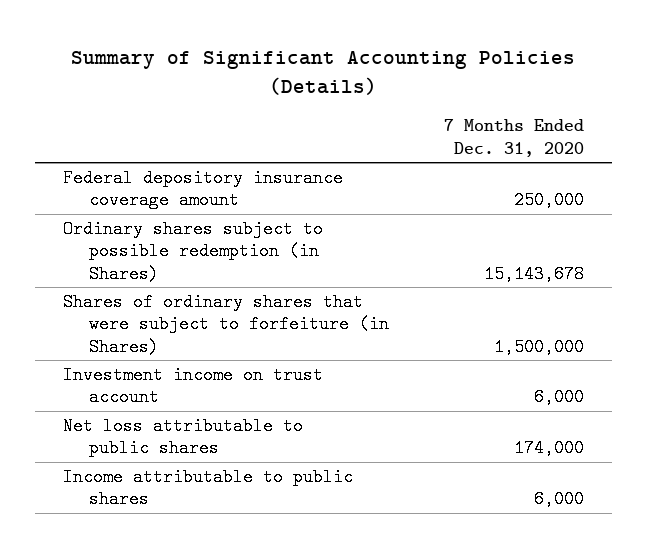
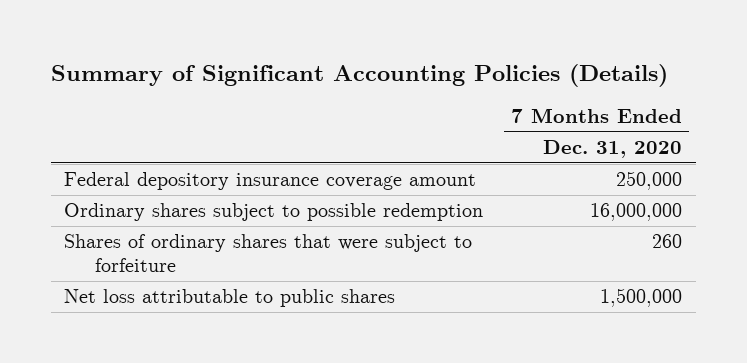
- Ordinary shares subject to possible redemption (in Shares) | 15,143,678
- Shares of ordinary shares that were subject to forfeiture (in Shares) | 1,500,000
- Investment income on trust account | 6,000
- Net loss attributable to public shares | 174,000
- Income attributable to public shares | 6,000
+ Ordinary shares subject to possible redemption | 16,000,000
+ Shares of ordinary shares that were subject to forfeiture | 260
+ Net loss attributable to public shares | 1,500,000

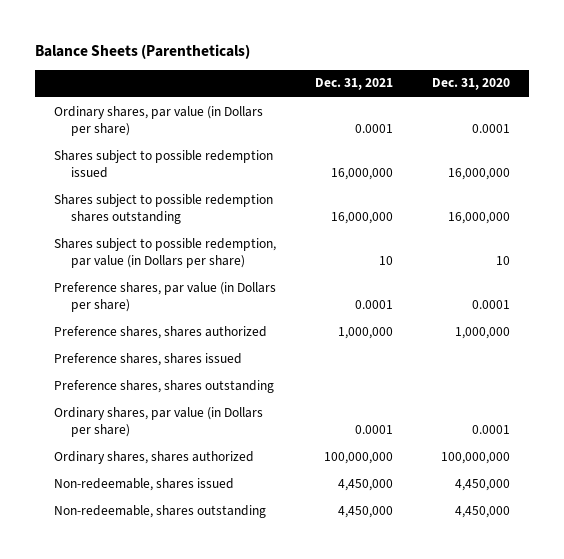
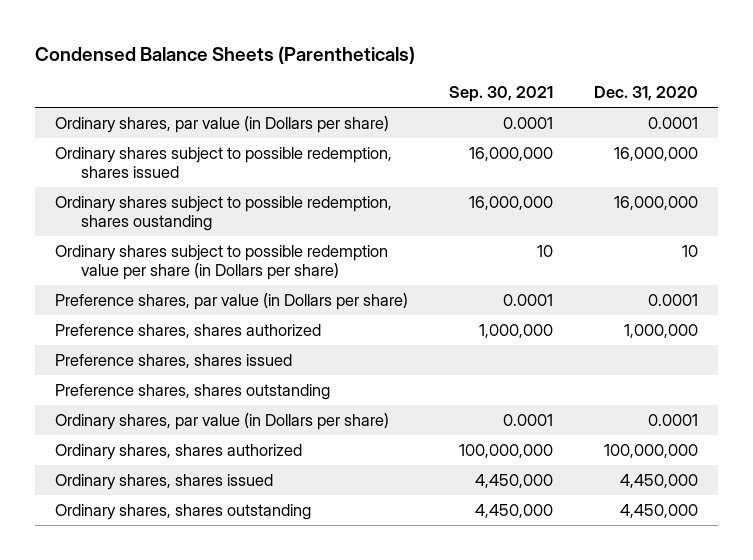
- Balance Sheets (Parentheticals)
+ Condensed Balance Sheets (Parentheticals)
- | Dec. 31, 2021 | Dec. 31, 2020
+ | Sep. 30, 2021 | Dec. 31, 2020
- Shares subject to possible redemption issued | 16,000,000 | 16,000,000
- Shares subject to possible redemption shares outstanding | 16,000,000 | 16,000,000
- Shares subject to possible redemption, par value (in Dollars per share) | 10 | 10
+ Ordinary shares subject to possible redemption, shares issued | 16,000,000 | 16,000,000
+ Ordinary shares subject to possible redemption, shares oustanding | 16,000,000 | 16,000,000
+ Ordinary shares subject to possible redemption value per share (in Dollars per share) | 10 | 10
- Non-redeemable, shares issued | 4,450,000 | 4,450,000
- Non-redeemable, shares outstanding | 4,450,000 | 4,450,000
+ Ordinary shares, shares issued | 4,450,000 | 4,450,000
+ Ordinary shares, shares outstanding | 4,450,000 | 4,450,000

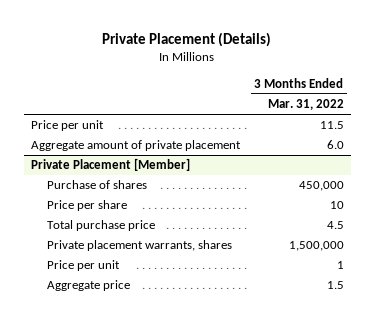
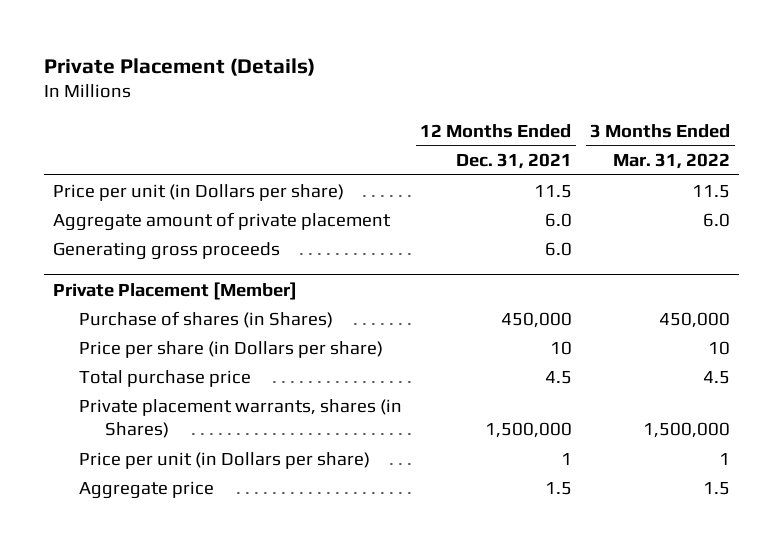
- | 3 Months Ended Mar. 31, 2022
+ | 12 Months Ended Dec. 31, 2021 | 3 Months Ended Mar. 31, 2022
- Price per unit | 11.5
+ Price per unit (in Dollars per share) | 11.5 | 11.5
+ Generating gross proceeds | 6.0 |
@ Private Placement [Member]
- Purchase of shares | 450,000
- Price per share | 10
+ Purchase of shares (in Shares) | 450,000 | 450,000
+ Price per share (in Dollars per share) | 10 | 10
- Private placement warrants, shares | 1,500,000
- Price per unit | 1
+ Private placement warrants, shares (in Shares) | 1,500,000 | 1,500,000
+ Price per unit (in Dollars per share) | 1 | 1

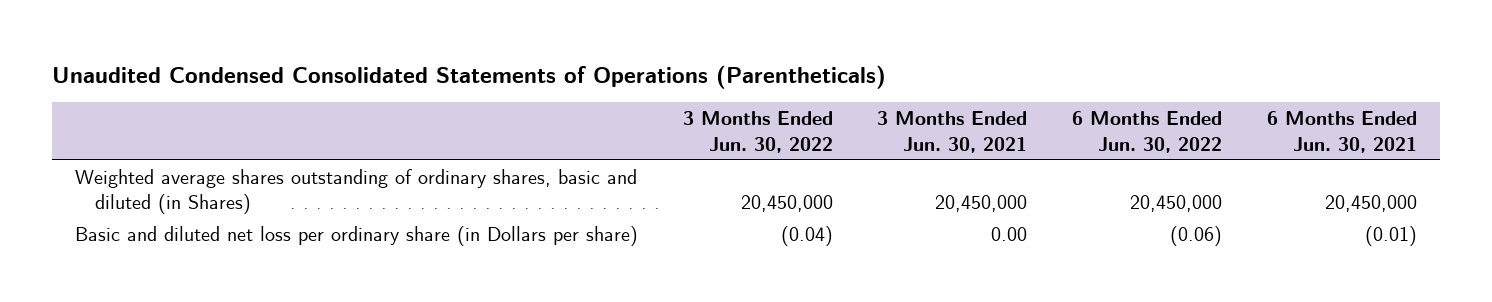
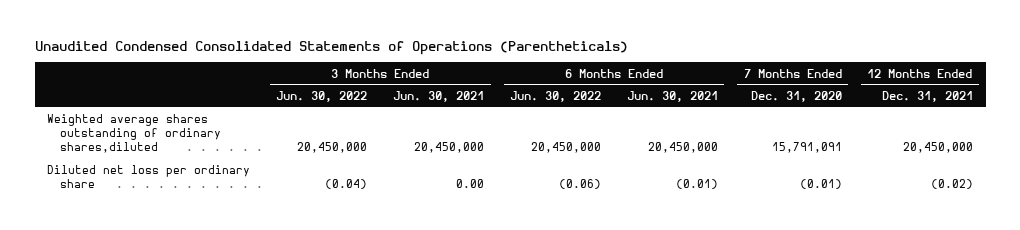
- | 3 Months Ended Jun. 30, 2022 | 3 Months Ended Jun. 30, 2021 | 6 Months Ended Jun. 30, 2022 | 6 Months Ended Jun. 30, 2021
+ | 3 Months Ended Jun. 30, 2022 | 3 Months Ended Jun. 30, 2021 | 6 Months Ended Jun. 30, 2022 | 6 Months Ended Jun. 30, 2021 | 7 Months Ended Dec. 31, 2020 | 12 Months Ended Dec. 31, 2021
- Weighted average shares outstanding of ordinary shares, basic and diluted (in Shares) | 20,450,000 | 20,450,000 | 20,450,000 | 20,450,000
- Basic and diluted net loss per ordinary share (in Dollars per share) | (0.04) | 0.00 | (0.06) | (0.01)
+ Weighted average shares outstanding of ordinary shares,diluted | 20,450,000 | 20,450,000 | 20,450,000 | 20,450,000 | 15,791,091 | 20,450,000
+ Diluted net loss per ordinary share | (0.04) | 0.00 | (0.06) | (0.01) | (0.01) | (0.02)

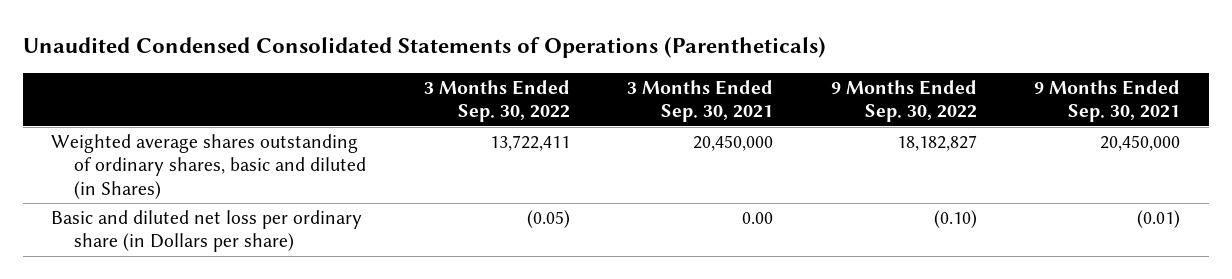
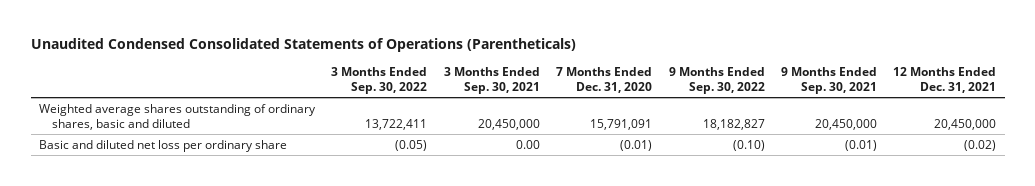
- | 3 Months Ended Sep. 30, 2022 | 3 Months Ended Sep. 30, 2021 | 9 Months Ended Sep. 30, 2022 | 9 Months Ended Sep. 30, 2021
+ | 3 Months Ended Sep. 30, 2022 | 3 Months Ended Sep. 30, 2021 | 7 Months Ended Dec. 31, 2020 | 9 Months Ended Sep. 30, 2022 | 9 Months Ended Sep. 30, 2021 | 12 Months Ended Dec. 31, 2021
- Weighted average shares outstanding of ordinary shares, basic and diluted (in Shares) | 13,722,411 | 20,450,000 | 18,182,827 | 20,450,000
- Basic and diluted net loss per ordinary share (in Dollars per share) | (0.05) | 0.00 | (0.10) | (0.01)
+ Weighted average shares outstanding of ordinary shares, basic and diluted | 13,722,411 | 20,450,000 | 15,791,091 | 18,182,827 | 20,450,000 | 20,450,000
+ Basic and diluted net loss per ordinary share | (0.05) | 0.00 | (0.01) | (0.10) | (0.01) | (0.02)

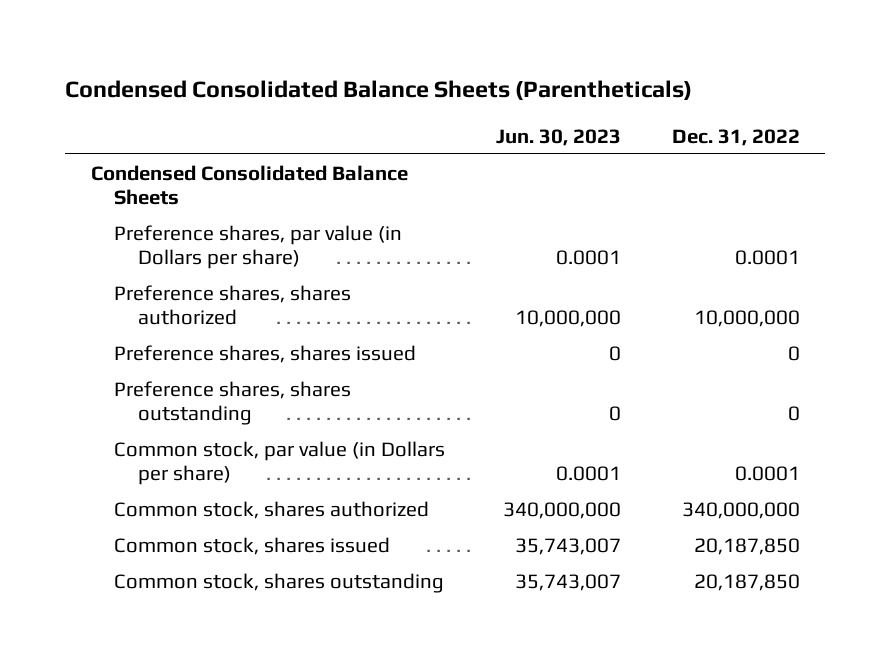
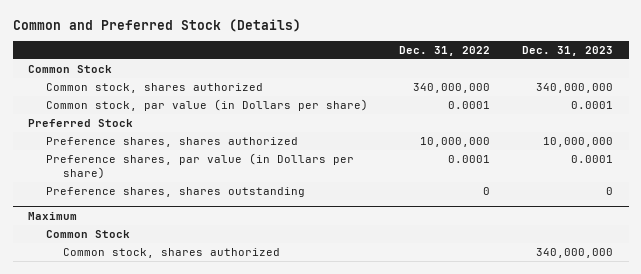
- Condensed Consolidated Balance Sheets (Parentheticals)
+ Common and Preferred Stock (Details)
- | Jun. 30, 2023 | Dec. 31, 2022
+ | Dec. 31, 2022 | Dec. 31, 2023
- Condensed Consolidated Balance Sheets
+ Common Stock
moved up: Common stock, shares authorized | 340,000,000 | 340,000,000
moved up: Common stock, par value (in Dollars per share) | 0.0001 | 0.0001
+ Preferred Stock
- Preference shares, shares issued | 0 | 0
moved down: Preference shares, par value (in Dollars per share) | 0.0001 | 0.0001
- Common stock, shares issued | 35,743,007 | 20,187,850
- Common stock, shares outstanding | 35,743,007 | 20,187,850
+ Maximum
+ Common Stock
+ Common stock, shares authorized | | 340,000,000

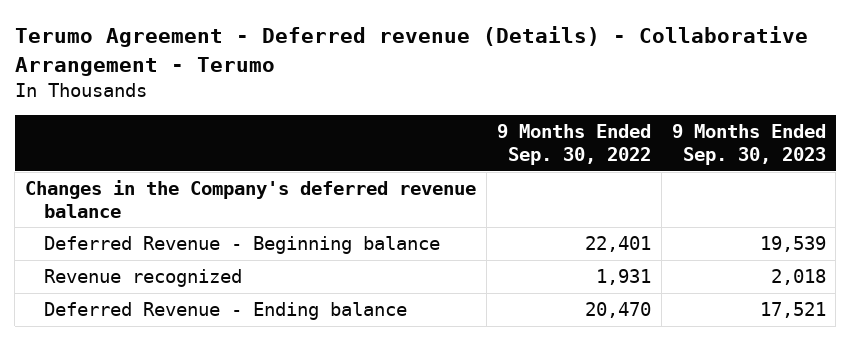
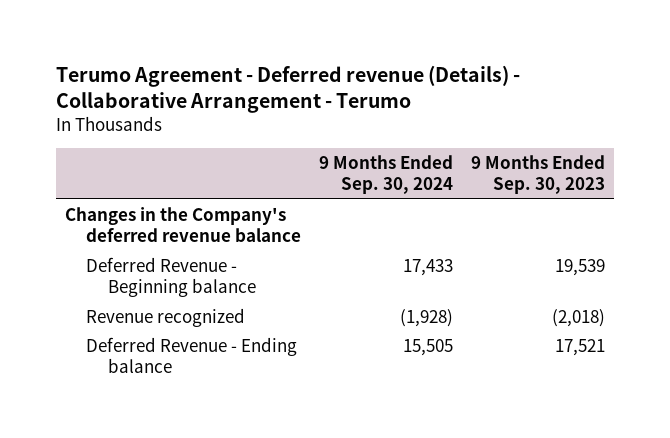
- | 9 Months Ended Sep. 30, 2022 | 9 Months Ended Sep. 30, 2023
+ | 9 Months Ended Sep. 30, 2024 | 9 Months Ended Sep. 30, 2023
- Revenue recognized | 1,931 | 2,018
+ Revenue recognized | (1,928) | (2,018)

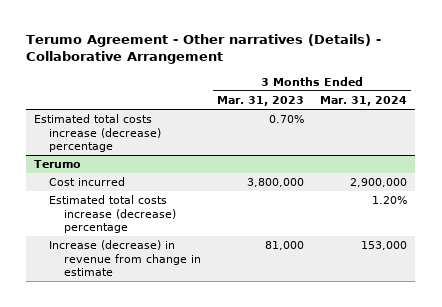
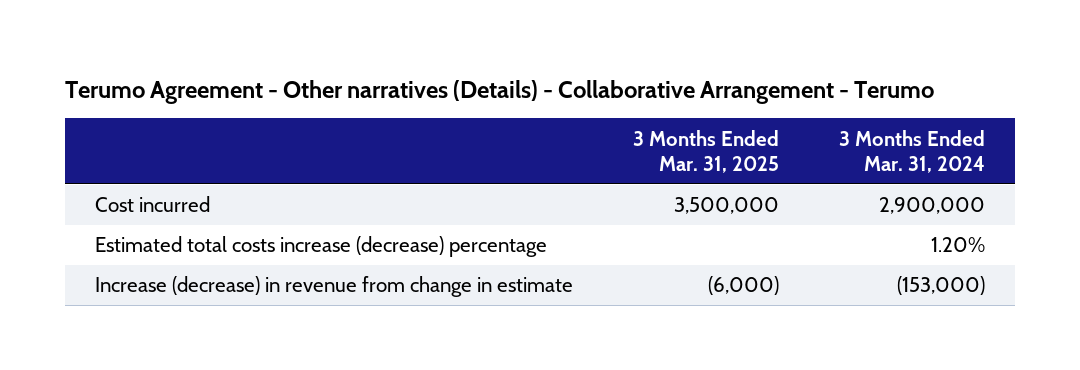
- Terumo Agreement - Other narratives (Details) - Collaborative Arrangement
+ Terumo Agreement - Other narratives (Details) - Collaborative Arrangement - Terumo
- | 3 Months Ended Mar. 31, 2023 | 3 Months Ended Mar. 31, 2024
+ | 3 Months Ended Mar. 31, 2025 | 3 Months Ended Mar. 31, 2024
- Estimated total costs increase (decrease) percentage | 0.70% |
- Terumo
- Increase (decrease) in revenue from change in estimate | 81,000 | 153,000
+ Increase (decrease) in revenue from change in estimate | (6,000) | (153,000)

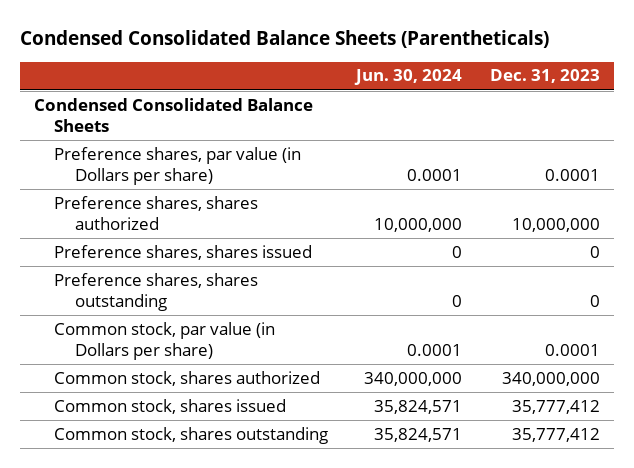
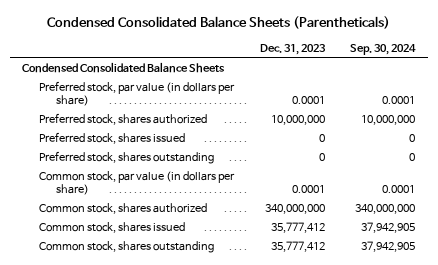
- | Jun. 30, 2024 | Dec. 31, 2023
+ | Dec. 31, 2023 | Sep. 30, 2024
- Preference shares, par value (in Dollars per share) | 0.0001 | 0.0001
- Preference shares, shares authorized | 10,000,000 | 10,000,000
- Preference shares, shares issued | 0 | 0
- Preference shares, shares outstanding | 0 | 0
- Common stock, par value (in Dollars per share) | 0.0001 | 0.0001
+ Preferred stock, par value (in dollars per share) | 0.0001 | 0.0001
+ Preferred stock, shares authorized | 10,000,000 | 10,000,000
+ Preferred stock, shares issued | 0 | 0
+ Preferred stock, shares outstanding | 0 | 0
+ Common stock, par value (in dollars per share) | 0.0001 | 0.0001

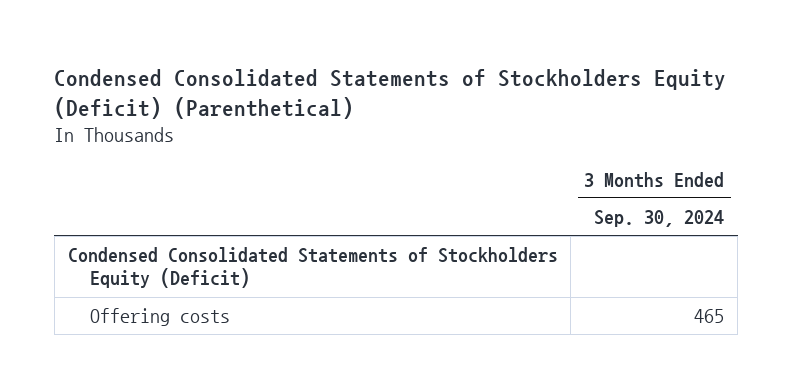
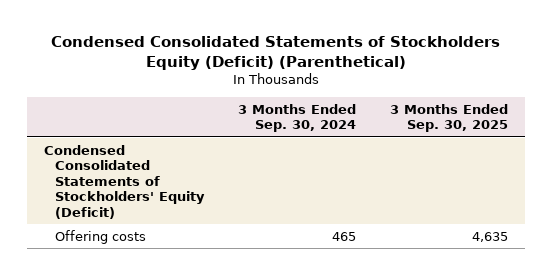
- | 3 Months Ended Sep. 30, 2024
+ | 3 Months Ended Sep. 30, 2024 | 3 Months Ended Sep. 30, 2025
- Condensed Consolidated Statements of Stockholders Equity (Deficit)
+ Condensed Consolidated Statements of Stockholders' Equity (Deficit)

